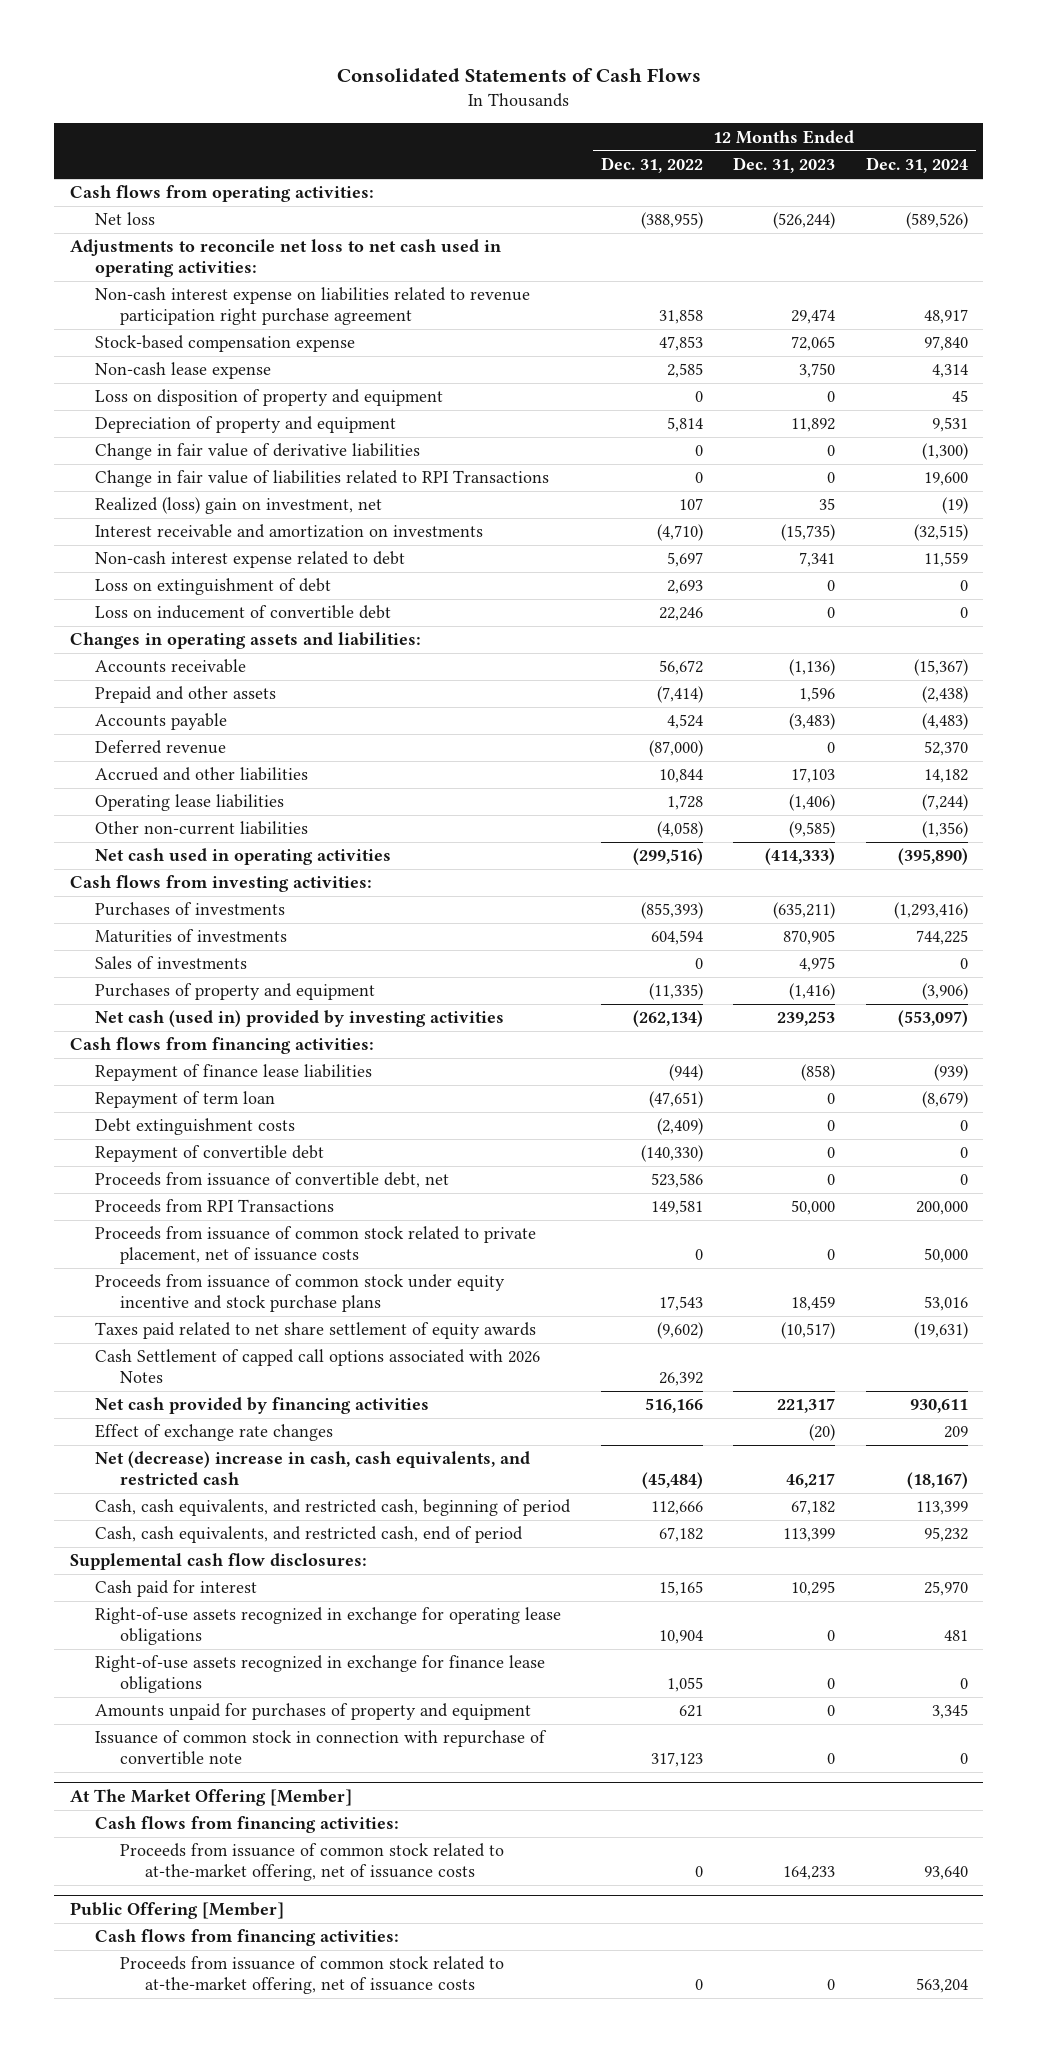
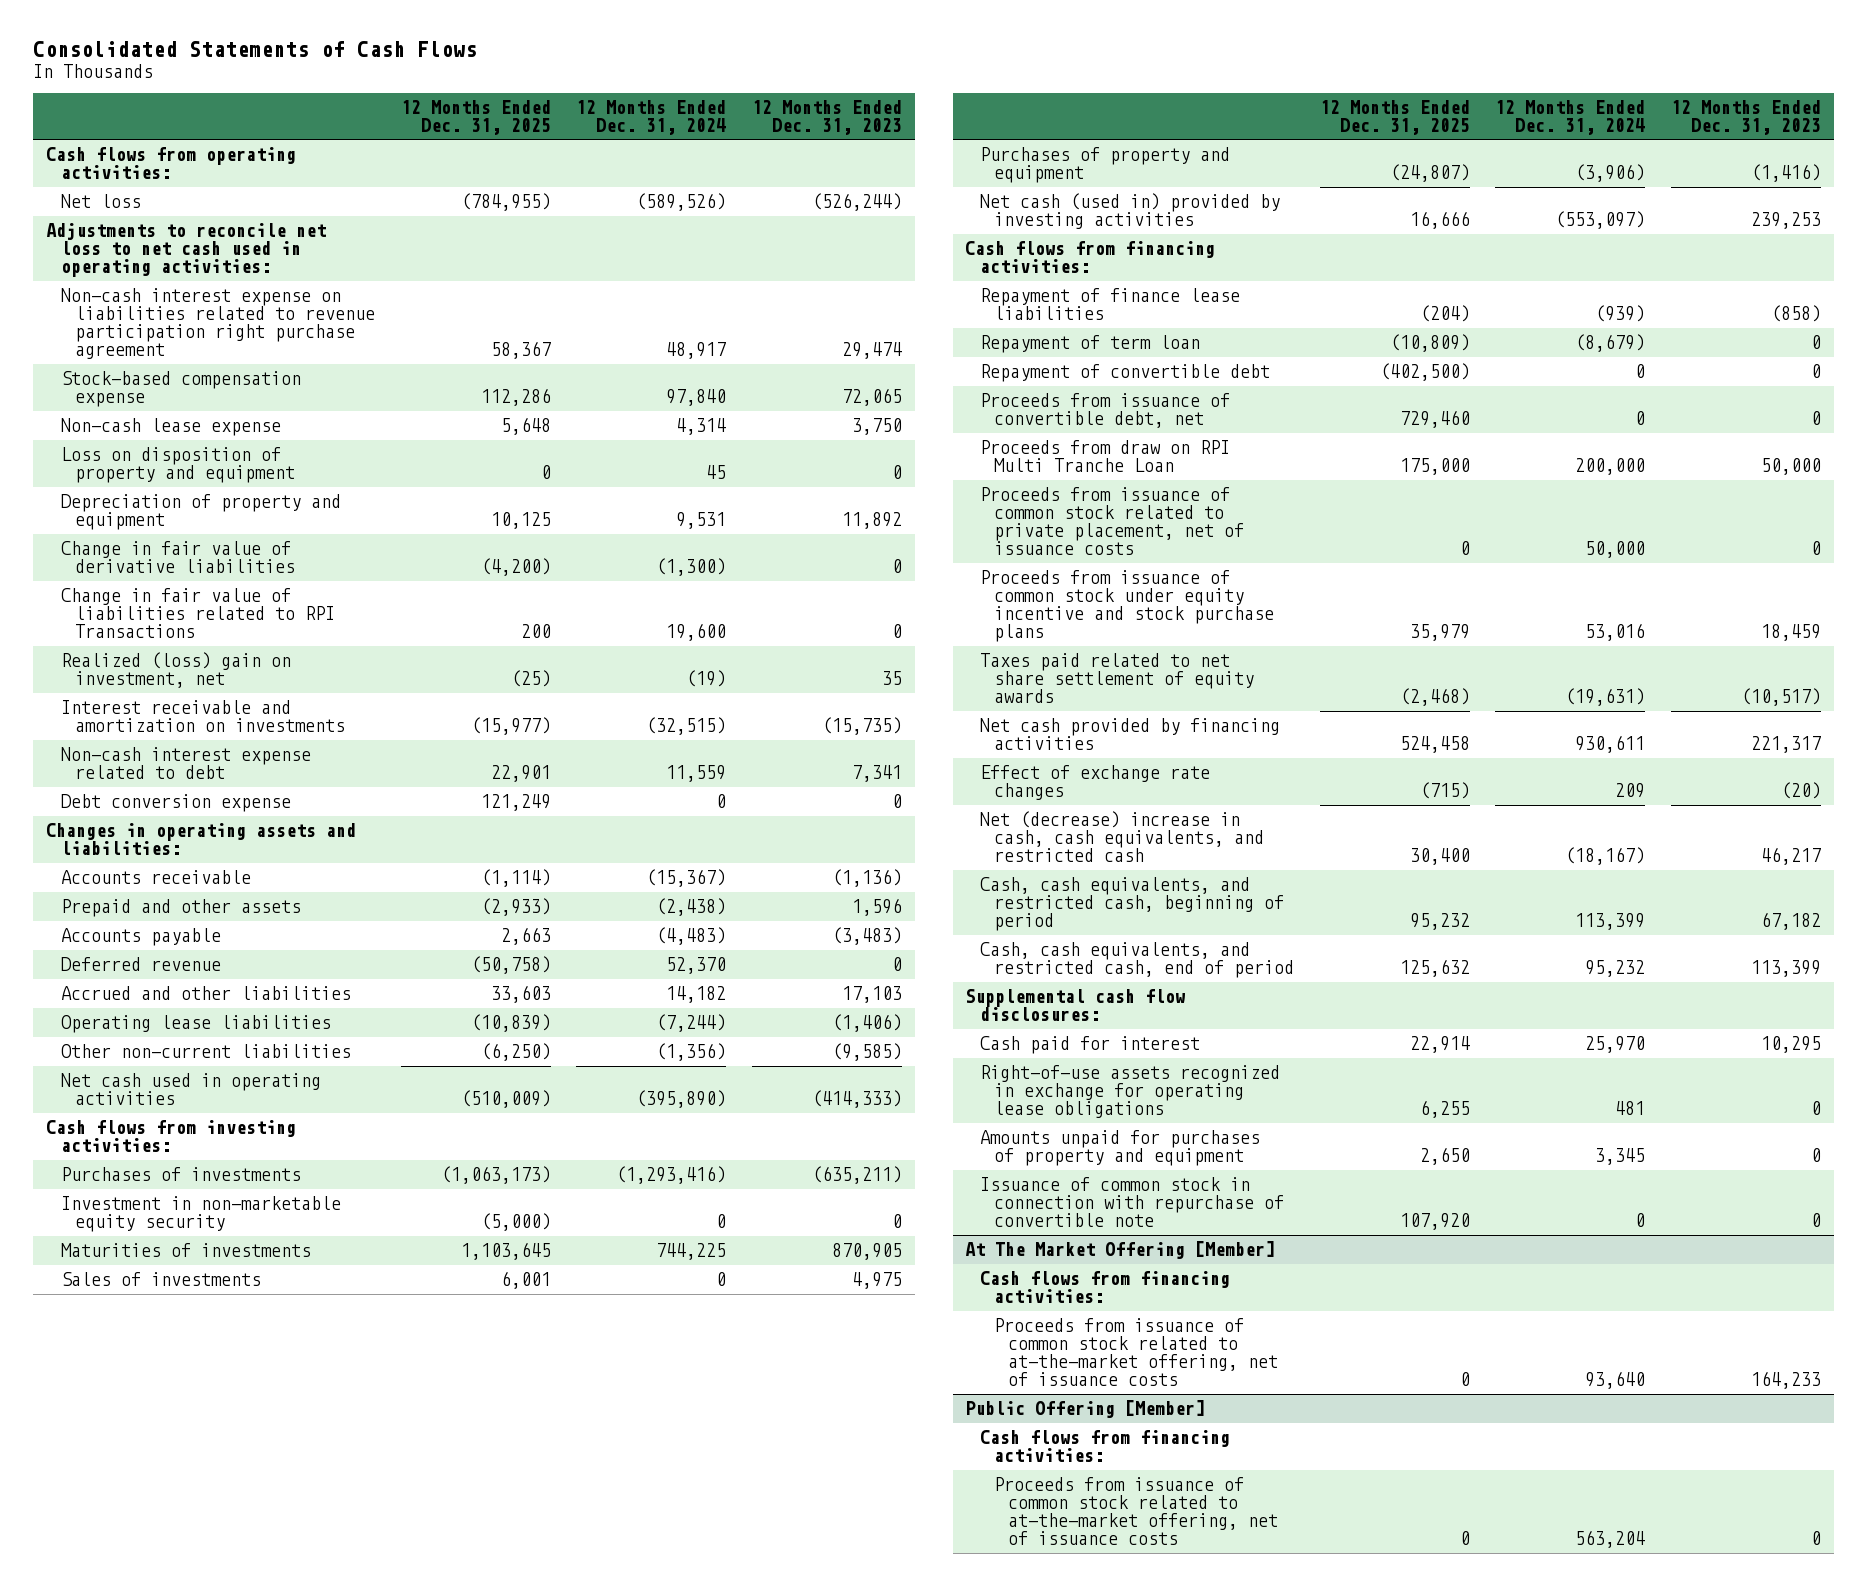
- | 12 Months Ended Dec. 31, 2022 | 12 Months Ended Dec. 31, 2023 | 12 Months Ended Dec. 31, 2024
+ | 12 Months Ended Dec. 31, 2025 | 12 Months Ended Dec. 31, 2024 | 12 Months Ended Dec. 31, 2023
- Loss on extinguishment of debt | 2,693 | 0 | 0
- Loss on inducement of convertible debt | 22,246 | 0 | 0
+ Debt conversion expense | 121,249 | 0 | 0
+ Investment in non-marketable equity security | (5,000) | 0 | 0
- Debt extinguishment costs | (2,409) | 0 | 0
- Proceeds from RPI Transactions | 149,581 | 50,000 | 200,000
+ Proceeds from draw on RPI Multi Tranche Loan | 175,000 | 200,000 | 50,000
- Cash Settlement of capped call options associated with 2026 Notes | 26,392 | |
- Right-of-use assets recognized in exchange for finance lease obligations | 1,055 | 0 | 0

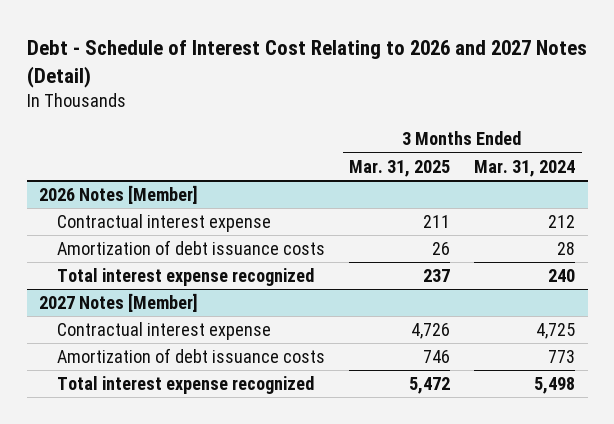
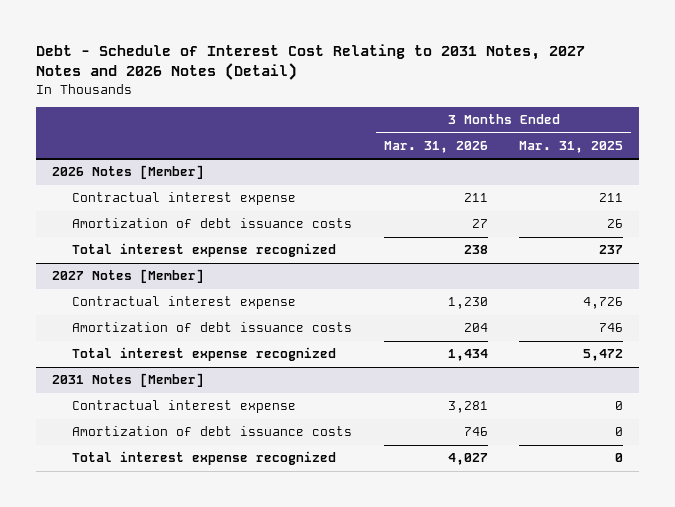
- Debt - Schedule of Interest Cost Relating to 2026 and 2027 Notes (Detail)
+ Debt - Schedule of Interest Cost Relating to 2031 Notes, 2027 Notes and 2026 Notes (Detail)
- | 3 Months Ended Mar. 31, 2025 | 3 Months Ended Mar. 31, 2024
+ | 3 Months Ended Mar. 31, 2026 | 3 Months Ended Mar. 31, 2025
+ 2031 Notes [Member]
+ Contractual interest expense | 3,281 | 0
+ Amortization of debt issuance costs | 746 | 0
+ Total interest expense recognized | 4,027 | 0

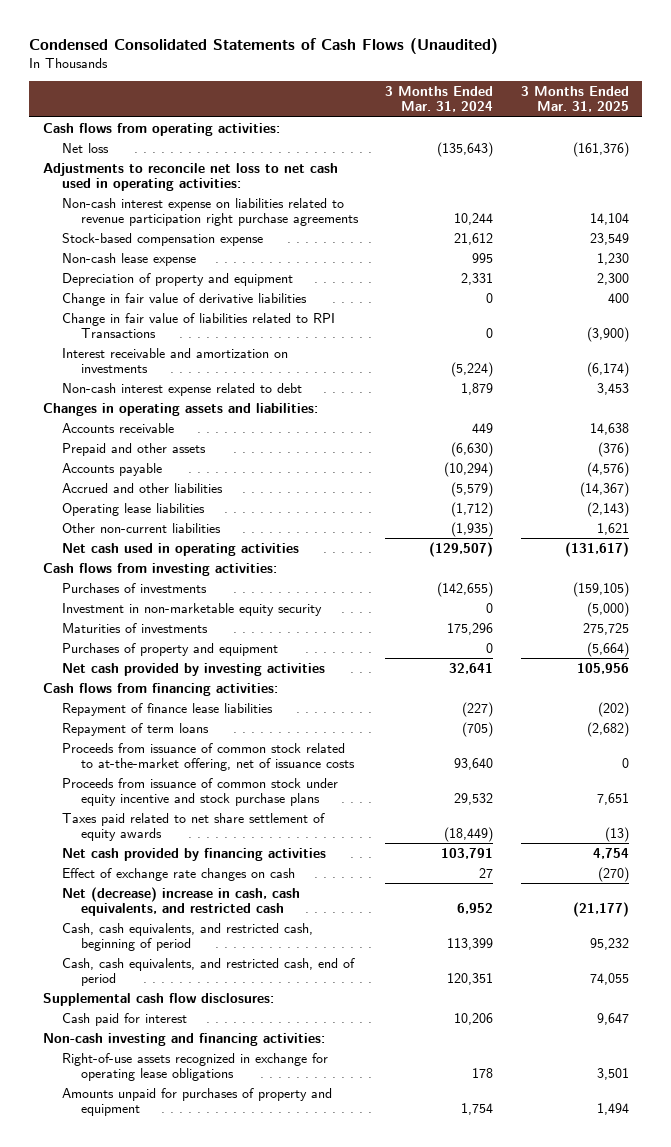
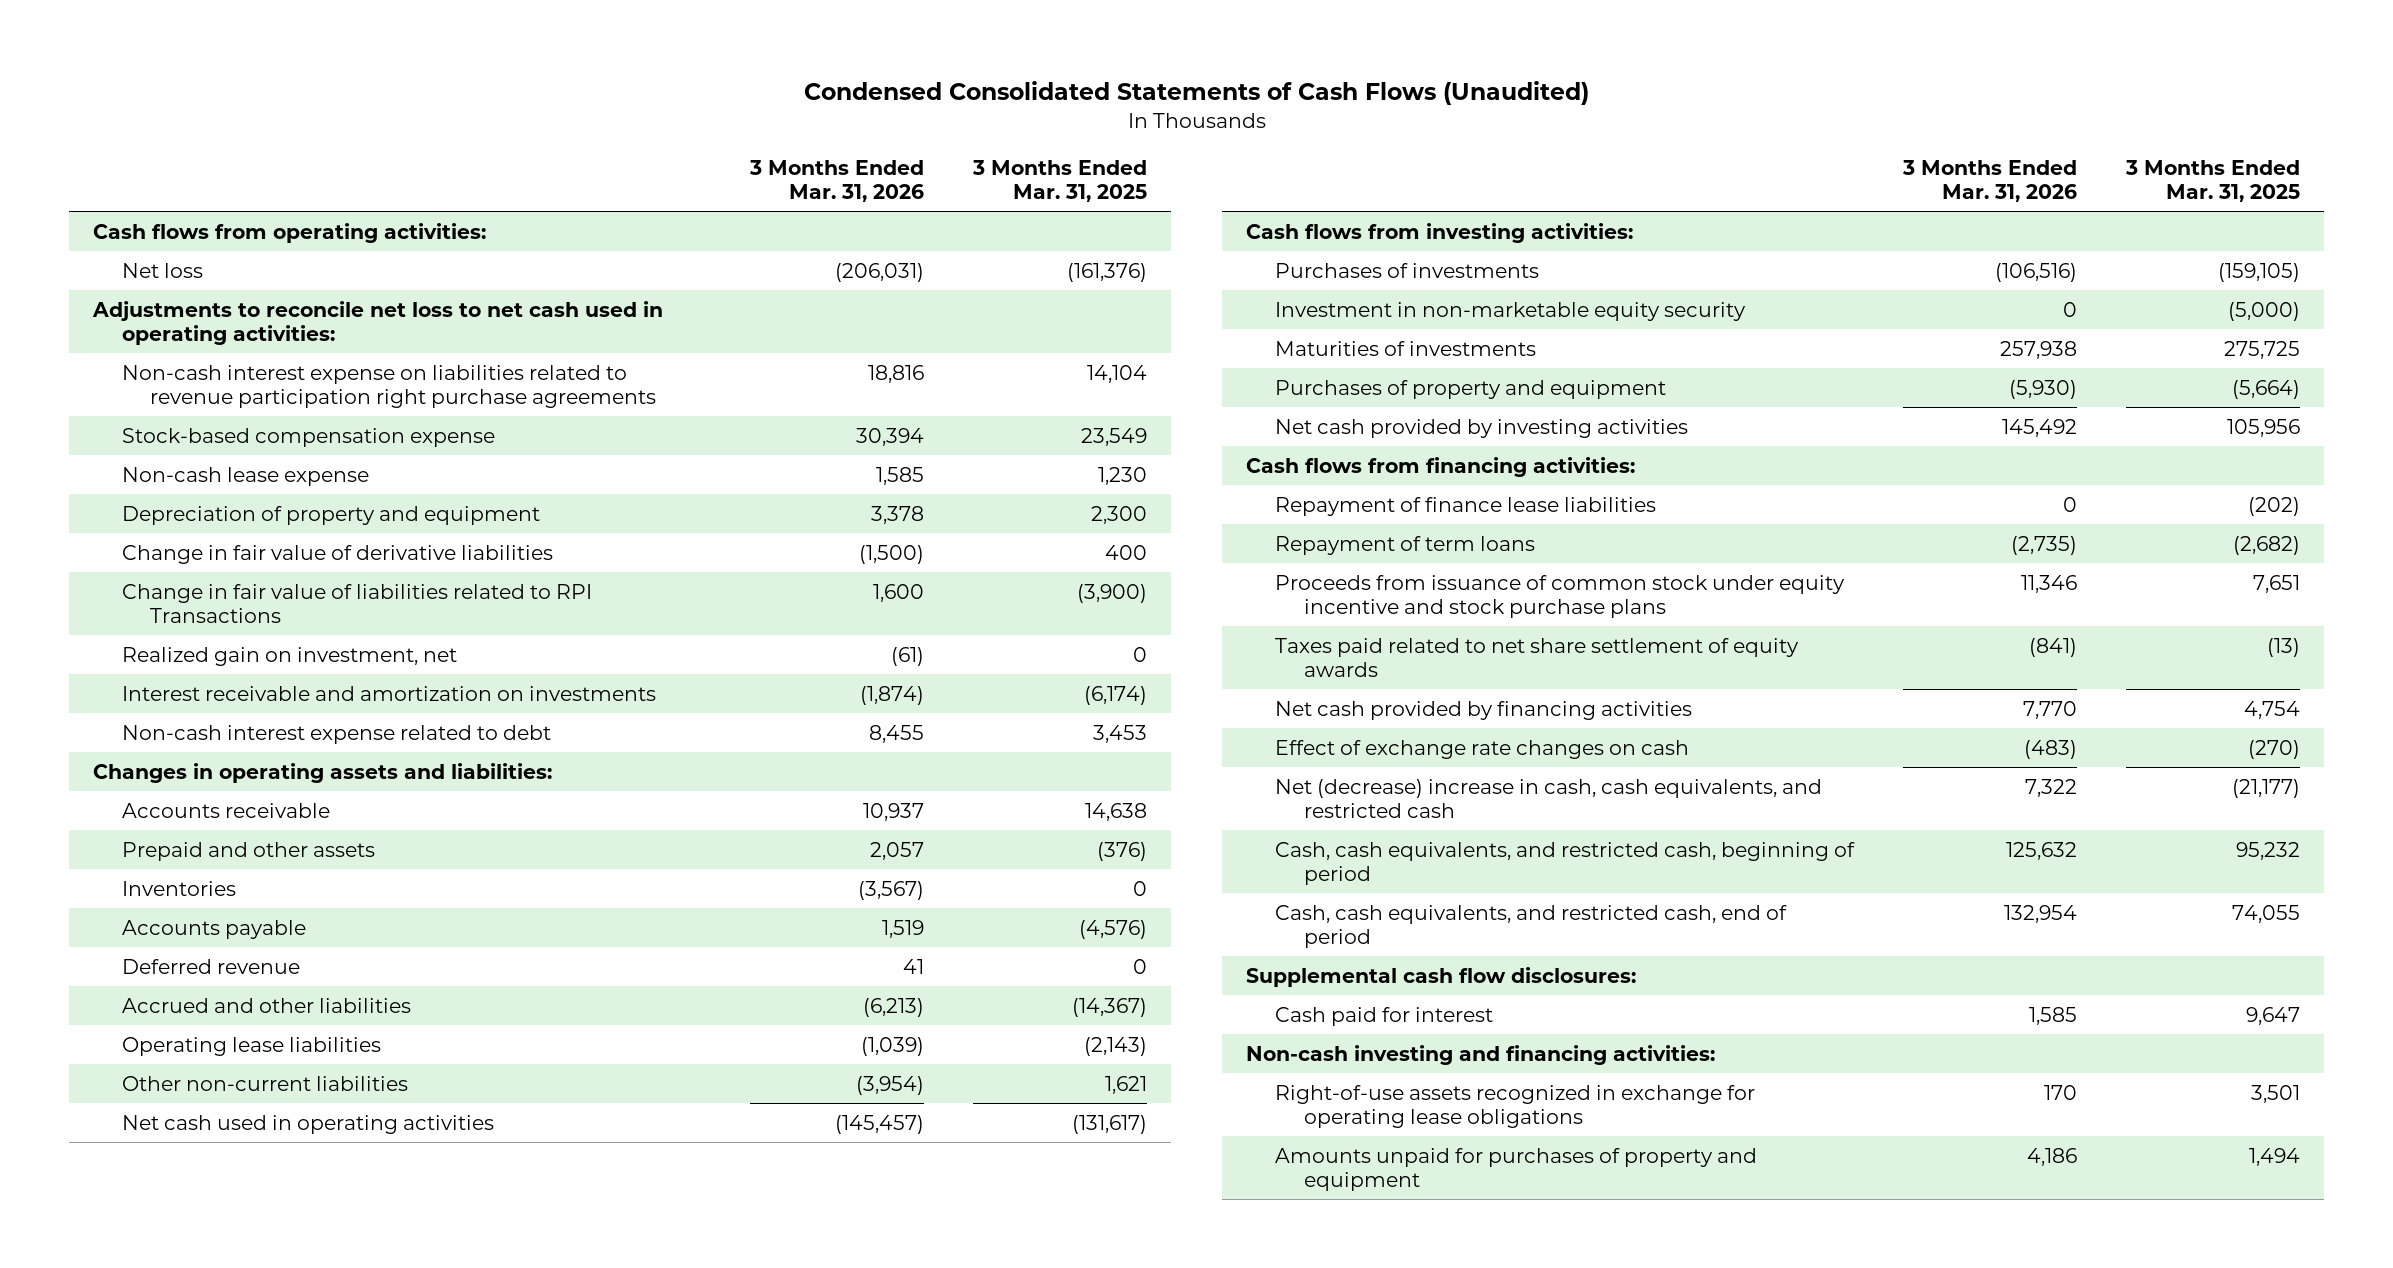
- | 3 Months Ended Mar. 31, 2024 | 3 Months Ended Mar. 31, 2025
+ | 3 Months Ended Mar. 31, 2026 | 3 Months Ended Mar. 31, 2025
+ Realized gain on investment, net | (61) | 0
+ Inventories | (3,567) | 0
+ Deferred revenue | 41 | 0
- Proceeds from issuance of common stock related to at-the-market offering, net of issuance costs | 93,640 | 0

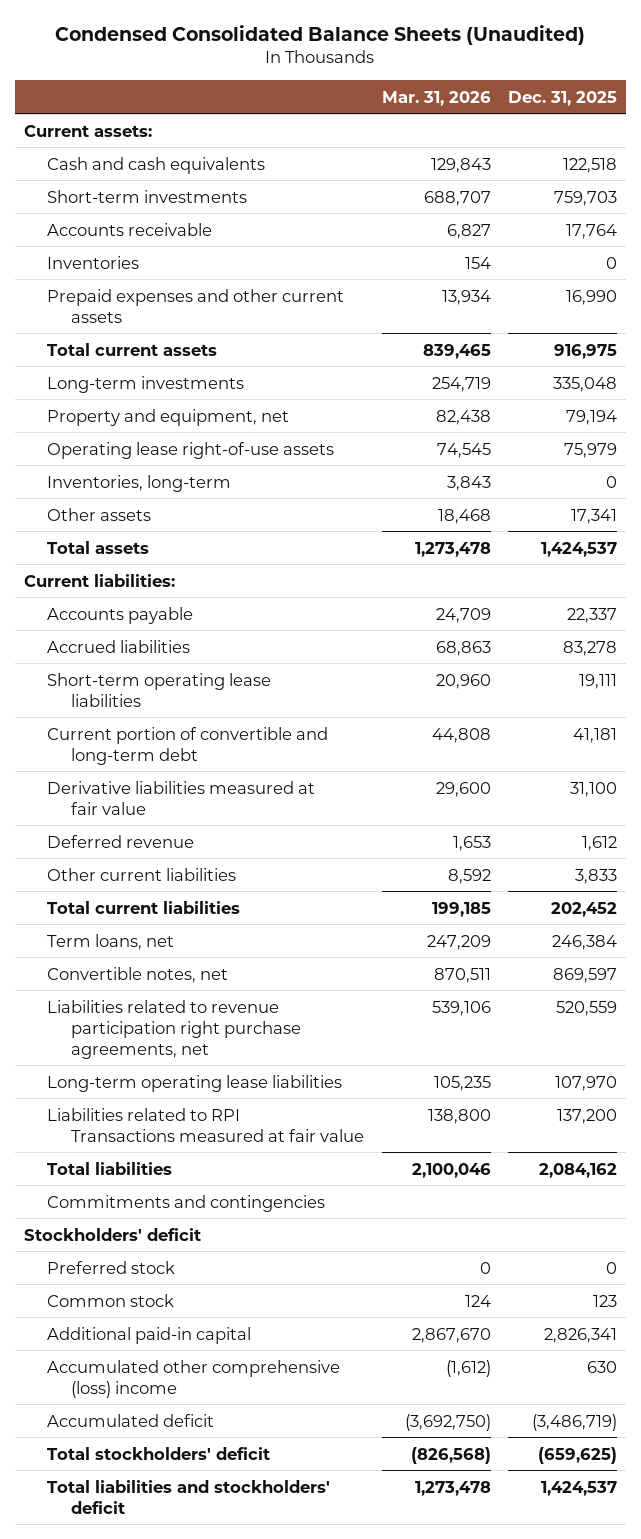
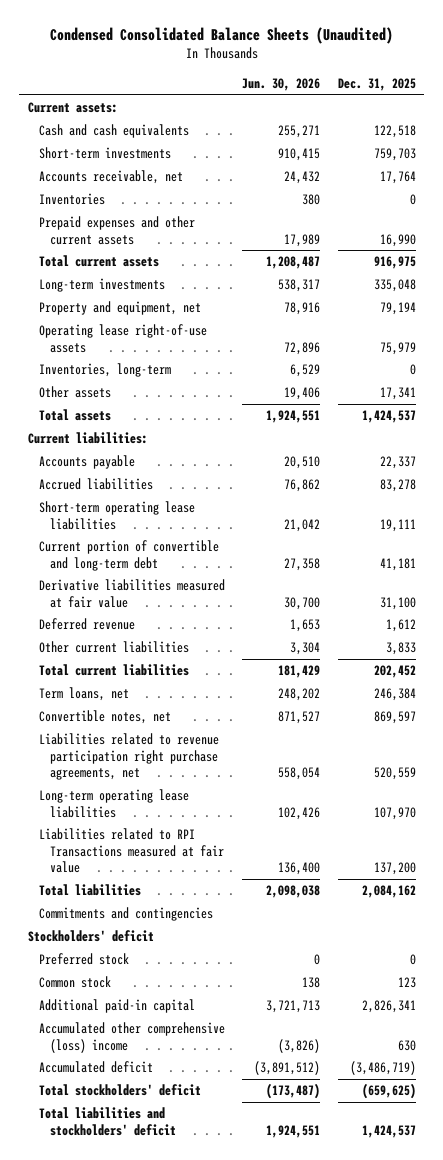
- | Mar. 31, 2026 | Dec. 31, 2025
+ | Jun. 30, 2026 | Dec. 31, 2025
- Accounts receivable | 6,827 | 17,764
+ Accounts receivable, net | 24,432 | 17,764

